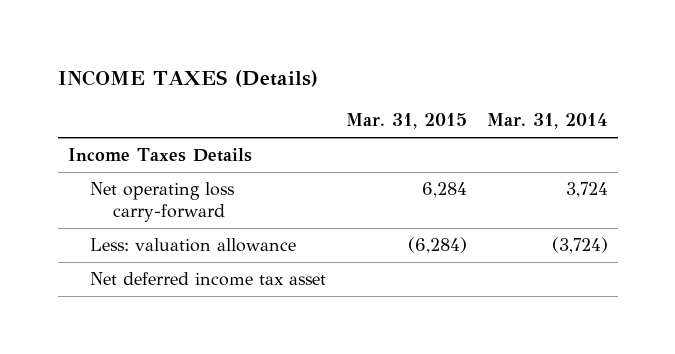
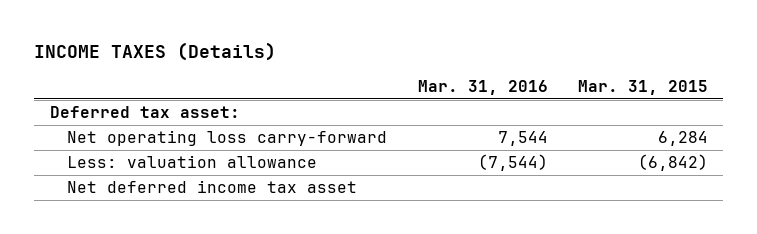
- | Mar. 31, 2015 | Mar. 31, 2014
+ | Mar. 31, 2016 | Mar. 31, 2015
- Income Taxes Details
+ Deferred tax asset:
- Less: valuation allowance | (6,284) | (3,724)
+ Less: valuation allowance | (7,544) | (6,842)

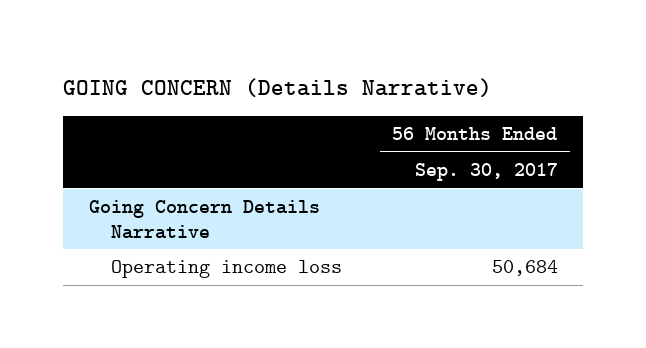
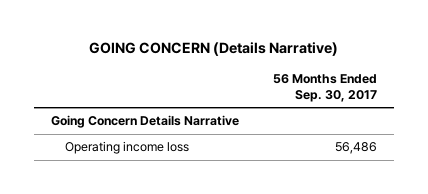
- Operating income loss | 50,684
+ Operating income loss | 56,486

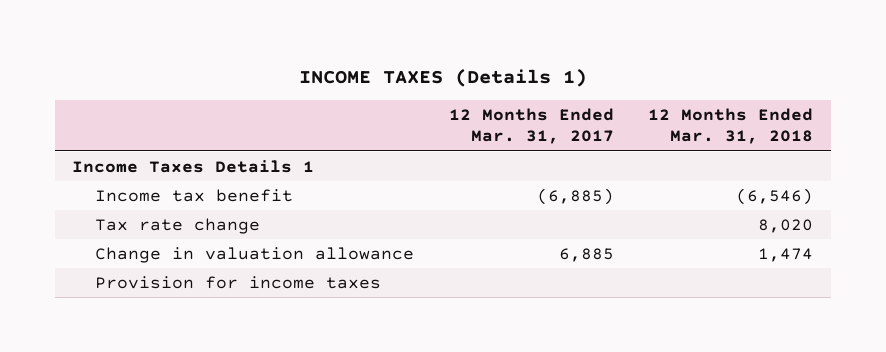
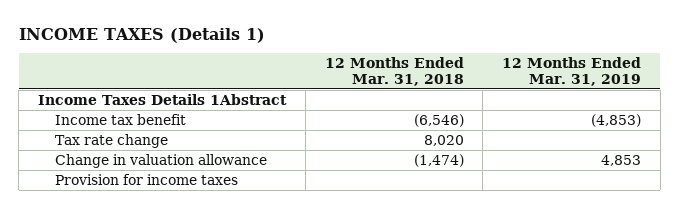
- | 12 Months Ended Mar. 31, 2017 | 12 Months Ended Mar. 31, 2018
+ | 12 Months Ended Mar. 31, 2018 | 12 Months Ended Mar. 31, 2019
- Income Taxes Details 1
+ Income Taxes Details 1Abstract
- Change in valuation allowance | 6,885 | 1,474
+ Change in valuation allowance | (1,474) | 4,853

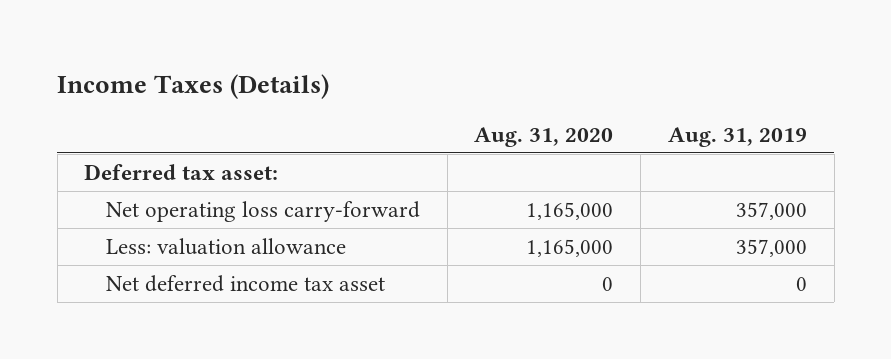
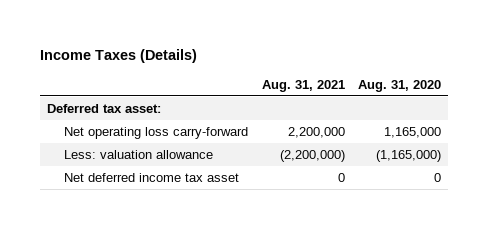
- | Aug. 31, 2020 | Aug. 31, 2019
+ | Aug. 31, 2021 | Aug. 31, 2020
- Less: valuation allowance | 1,165,000 | 357,000
+ Less: valuation allowance | (2,200,000) | (1,165,000)

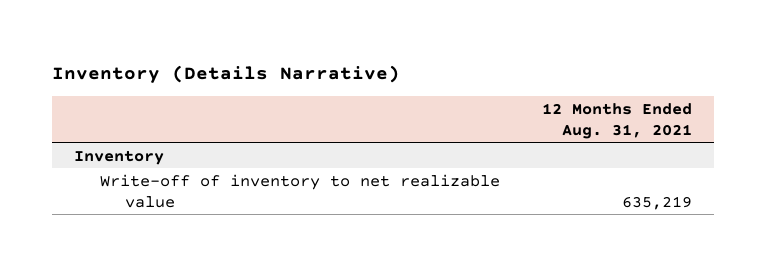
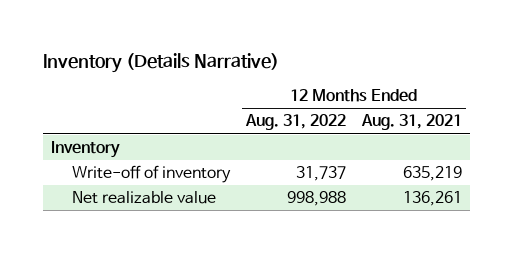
- | 12 Months Ended Aug. 31, 2021
+ | 12 Months Ended Aug. 31, 2022 | 12 Months Ended Aug. 31, 2021
- Write-off of inventory to net realizable value | 635,219
+ Write-off of inventory | 31,737 | 635,219
+ Net realizable value | 998,988 | 136,261

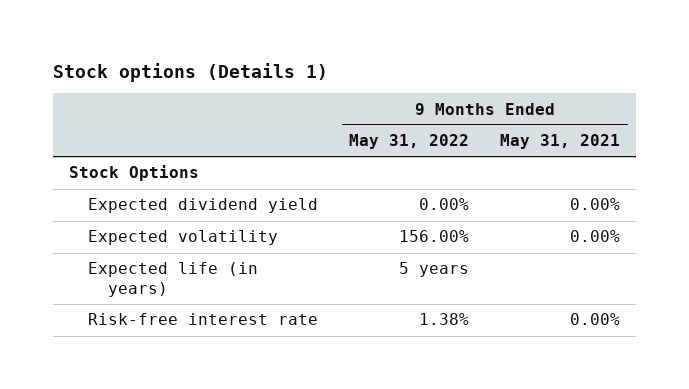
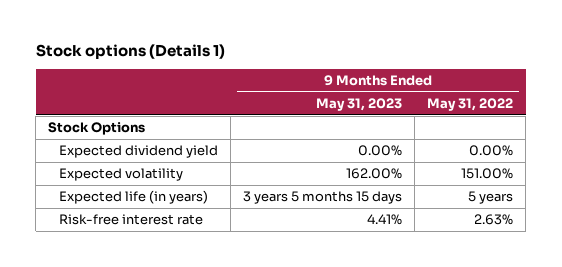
- | 9 Months Ended May 31, 2022 | 9 Months Ended May 31, 2021
+ | 9 Months Ended May 31, 2023 | 9 Months Ended May 31, 2022
- Expected volatility | 156.00% | 0.00%
+ Expected volatility | 162.00% | 151.00%
- Risk-free interest rate | 1.38% | 0.00%
+ Risk-free interest rate | 4.41% | 2.63%

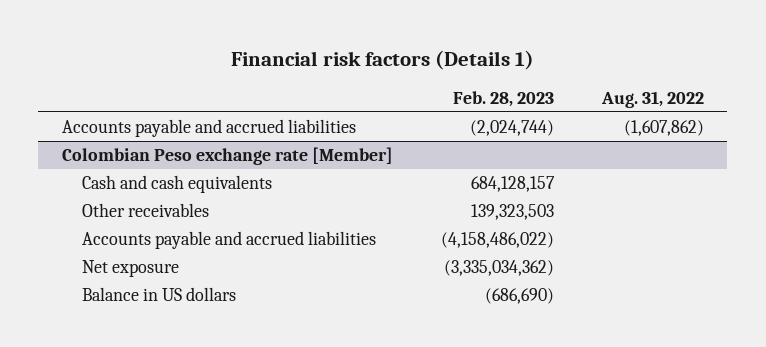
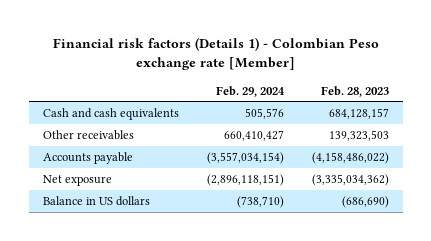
- Financial risk factors (Details 1)
+ Financial risk factors (Details 1) - Colombian Peso exchange rate [Member]
- | Feb. 28, 2023 | Aug. 31, 2022
+ | Feb. 29, 2024 | Feb. 28, 2023
- Accounts payable and accrued liabilities | (2,024,744) | (1,607,862)
- Colombian Peso exchange rate [Member]
- Accounts payable and accrued liabilities | (4,158,486,022) |
+ Accounts payable | (3,557,034,154) | (4,158,486,022)

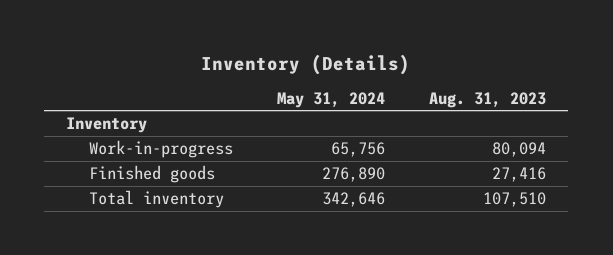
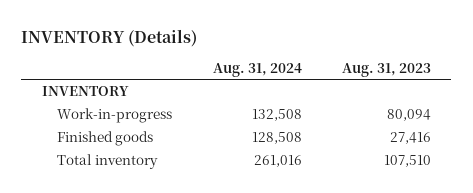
- Inventory (Details)
+ INVENTORY (Details)
- | May 31, 2024 | Aug. 31, 2023
+ | Aug. 31, 2024 | Aug. 31, 2023
- Inventory
+ INVENTORY

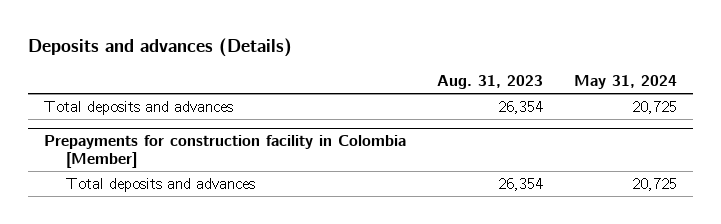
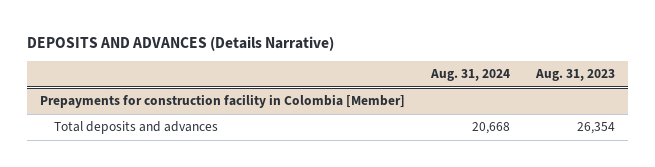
- Deposits and advances (Details)
+ DEPOSITS AND ADVANCES (Details Narrative)
- | Aug. 31, 2023 | May 31, 2024
+ | Aug. 31, 2024 | Aug. 31, 2023
- Total deposits and advances | 26,354 | 20,725

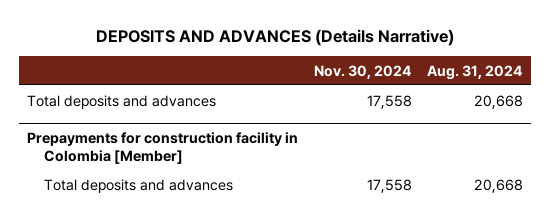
- | Aug. 31, 2024 | Aug. 31, 2023
+ | Nov. 30, 2024 | Aug. 31, 2024
+ Total deposits and advances | 17,558 | 20,668

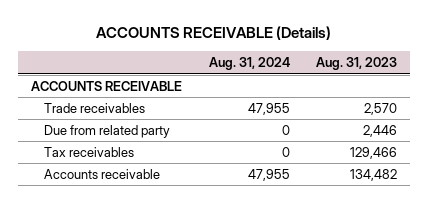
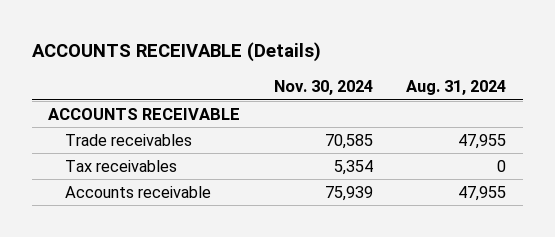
- | Aug. 31, 2024 | Aug. 31, 2023
+ | Nov. 30, 2024 | Aug. 31, 2024
- Due from related party | 0 | 2,446

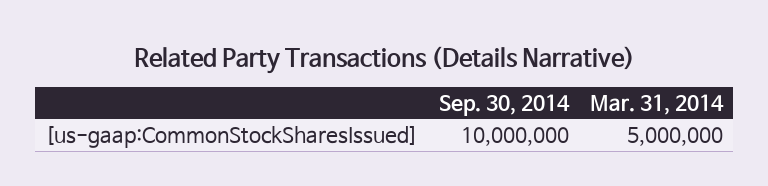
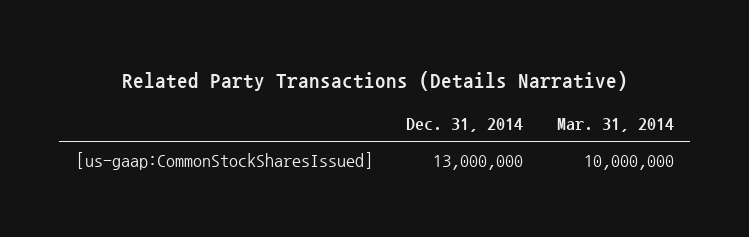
- | Sep. 30, 2014 | Mar. 31, 2014
+ | Dec. 31, 2014 | Mar. 31, 2014
- [us-gaap:CommonStockSharesIssued] | 10,000,000 | 5,000,000
+ [us-gaap:CommonStockSharesIssued] | 13,000,000 | 10,000,000

